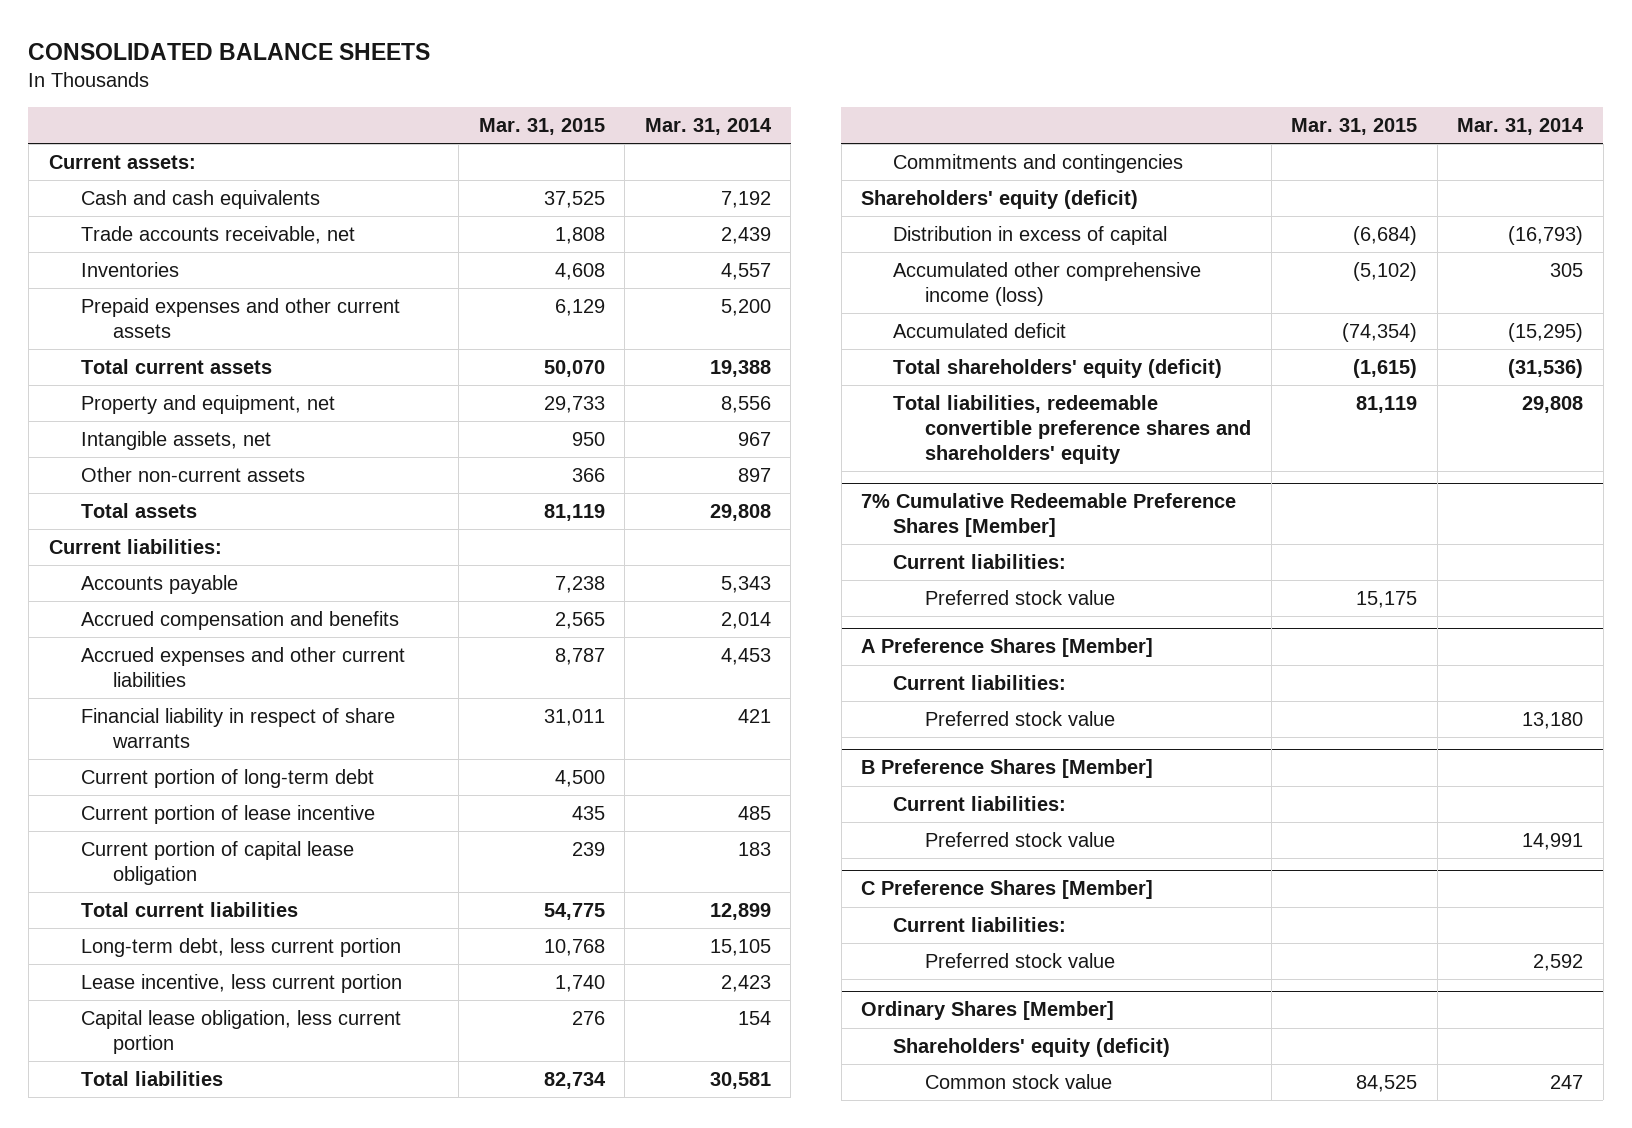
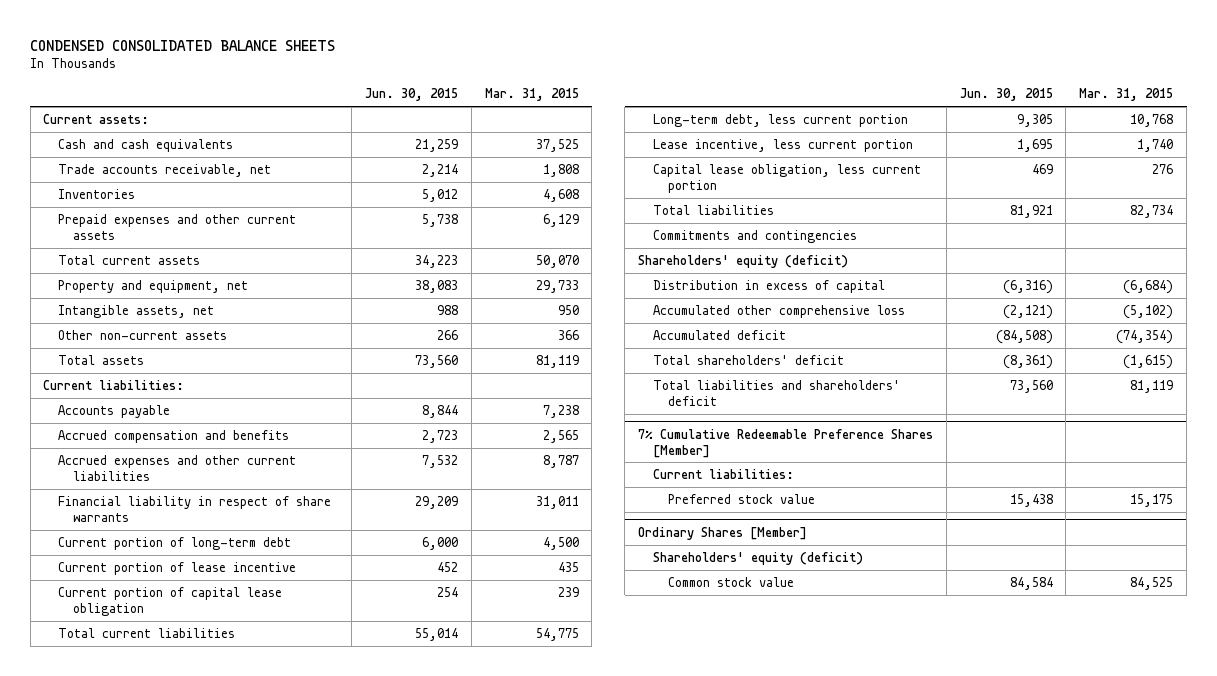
- CONSOLIDATED BALANCE SHEETS
+ CONDENSED CONSOLIDATED BALANCE SHEETS
- | Mar. 31, 2015 | Mar. 31, 2014
+ | Jun. 30, 2015 | Mar. 31, 2015
- Accumulated other comprehensive income (loss) | (5,102) | 305
+ Accumulated other comprehensive loss | (2,121) | (5,102)
- Total shareholders' equity (deficit) | (1,615) | (31,536)
- Total liabilities, redeemable convertible preference shares and shareholders' equity | 81,119 | 29,808
+ Total shareholders' deficit | (8,361) | (1,615)
+ Total liabilities and shareholders' deficit | 73,560 | 81,119
- A Preference Shares [Member]
- Current liabilities:
- Preferred stock value | | 13,180
- B Preference Shares [Member]
- Current liabilities:
- Preferred stock value | | 14,991
- C Preference Shares [Member]
- Current liabilities:
- Preferred stock value | | 2,592

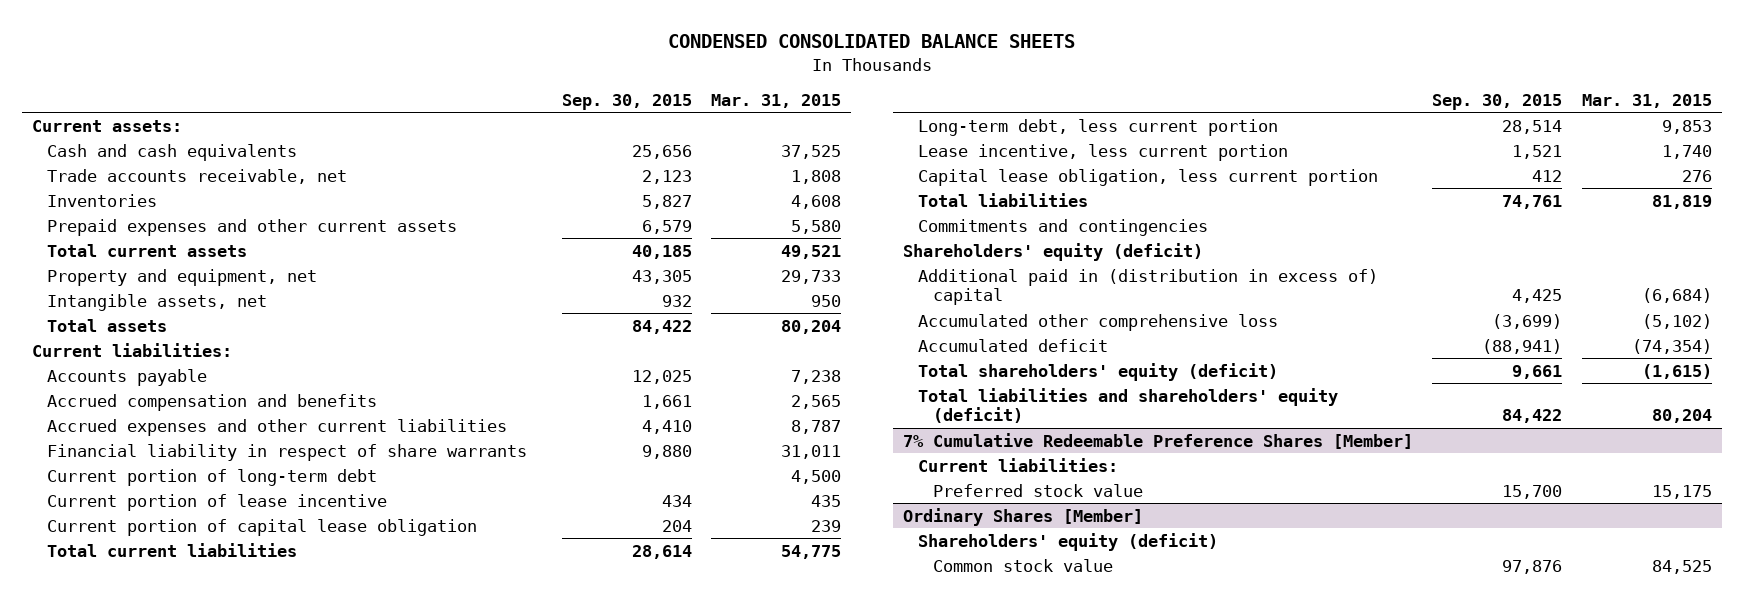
- | Jun. 30, 2015 | Mar. 31, 2015
+ | Sep. 30, 2015 | Mar. 31, 2015
- Prepaid expenses and other current assets | 5,738 | 6,129
- Total current assets | 34,223 | 50,070
+ Prepaid expenses and other current assets | 6,579 | 5,580
+ Total current assets | 40,185 | 49,521
- Other non-current assets | 266 | 366
- Total assets | 73,560 | 81,119
+ Total assets | 84,422 | 80,204
- Long-term debt, less current portion | 9,305 | 10,768
+ Long-term debt, less current portion | 28,514 | 9,853
- Total liabilities | 81,921 | 82,734
+ Total liabilities | 74,761 | 81,819
- Distribution in excess of capital | (6,316) | (6,684)
+ Additional paid in (distribution in excess of) capital | 4,425 | (6,684)
- Total shareholders' deficit | (8,361) | (1,615)
- Total liabilities and shareholders' deficit | 73,560 | 81,119
+ Total shareholders' equity (deficit) | 9,661 | (1,615)
+ Total liabilities and shareholders' equity (deficit) | 84,422 | 80,204

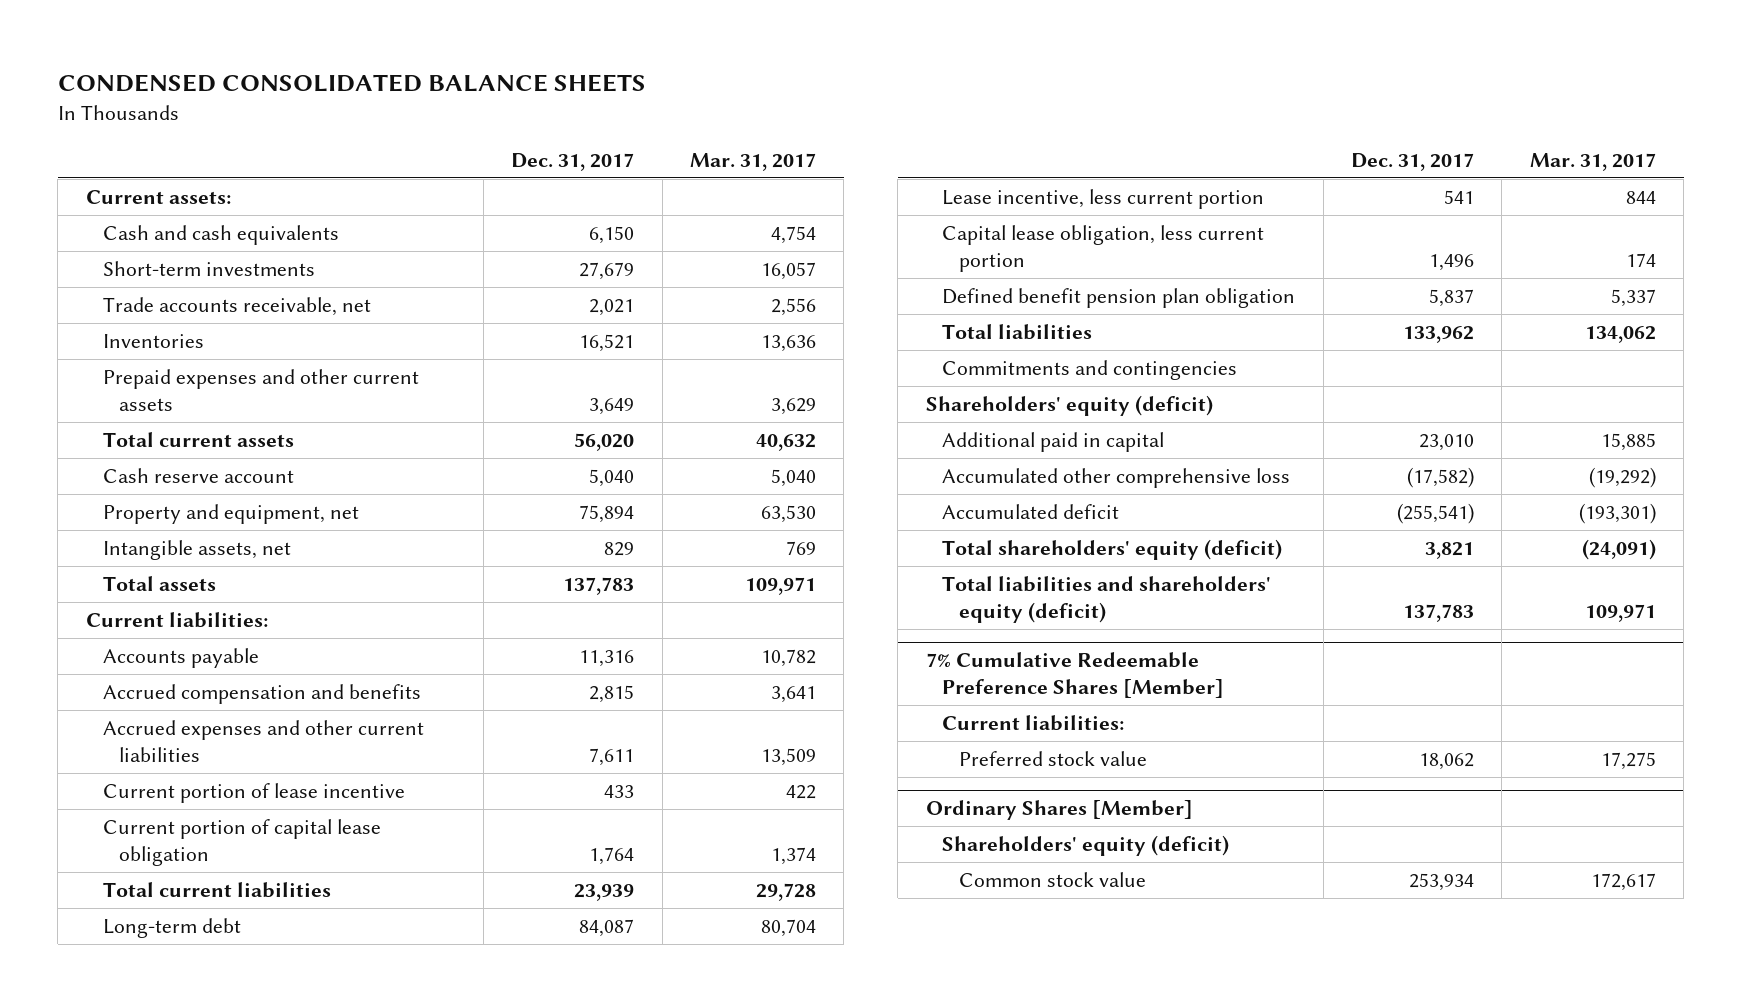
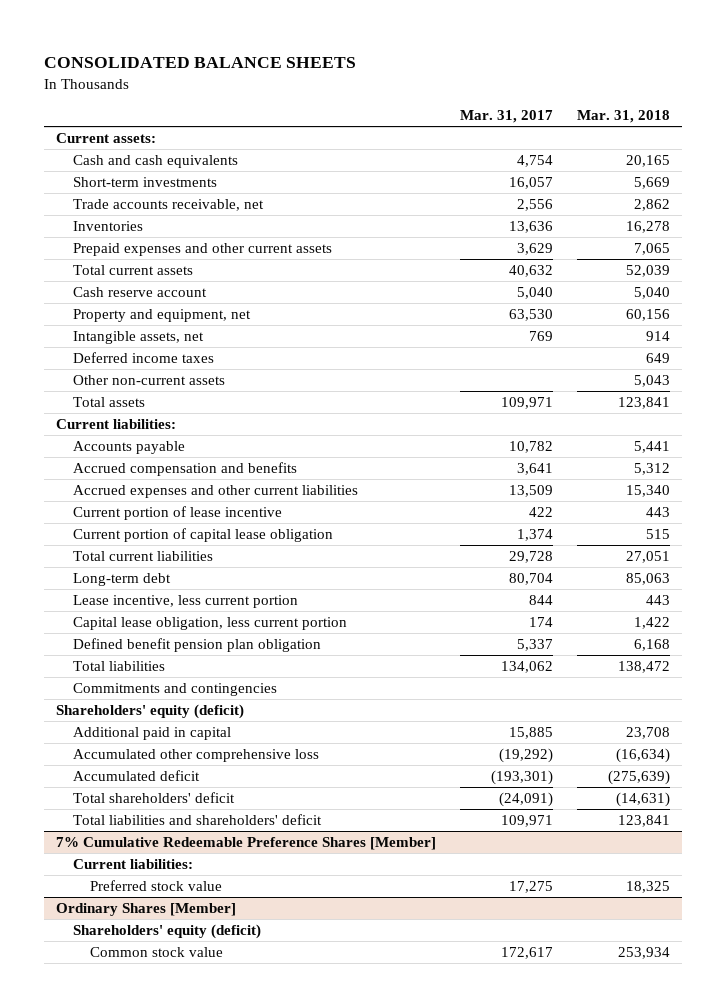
- CONDENSED CONSOLIDATED BALANCE SHEETS
+ CONSOLIDATED BALANCE SHEETS
- | Dec. 31, 2017 | Mar. 31, 2017
+ | Mar. 31, 2017 | Mar. 31, 2018
+ Deferred income taxes | | 649
+ Other non-current assets | | 5,043
- Total shareholders' equity (deficit) | 3,821 | (24,091)
- Total liabilities and shareholders' equity (deficit) | 137,783 | 109,971
+ Total shareholders' deficit | (24,091) | (14,631)
+ Total liabilities and shareholders' deficit | 109,971 | 123,841

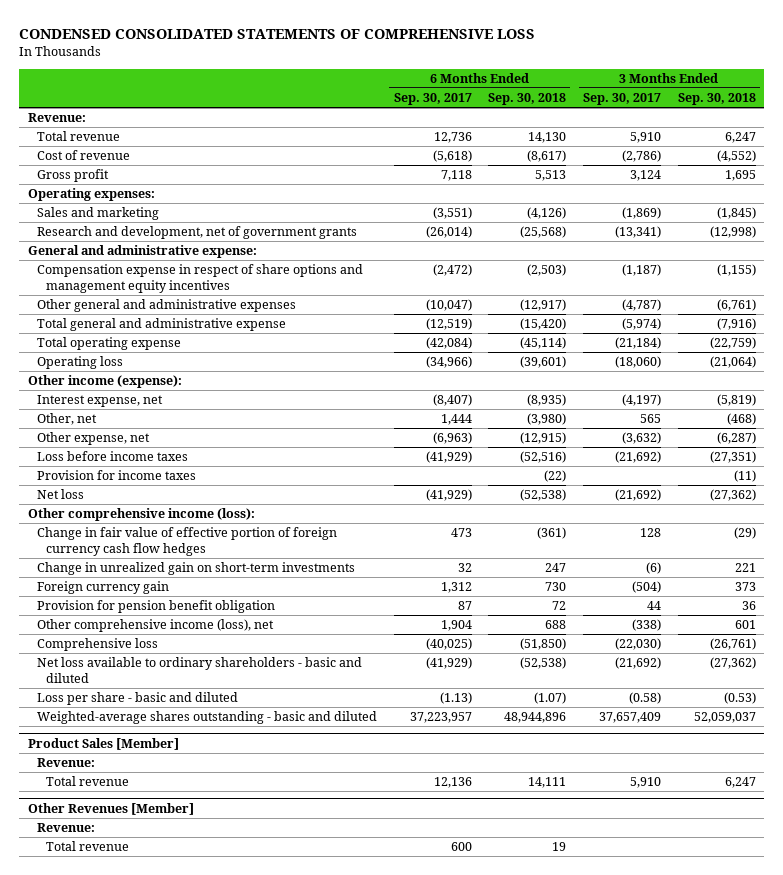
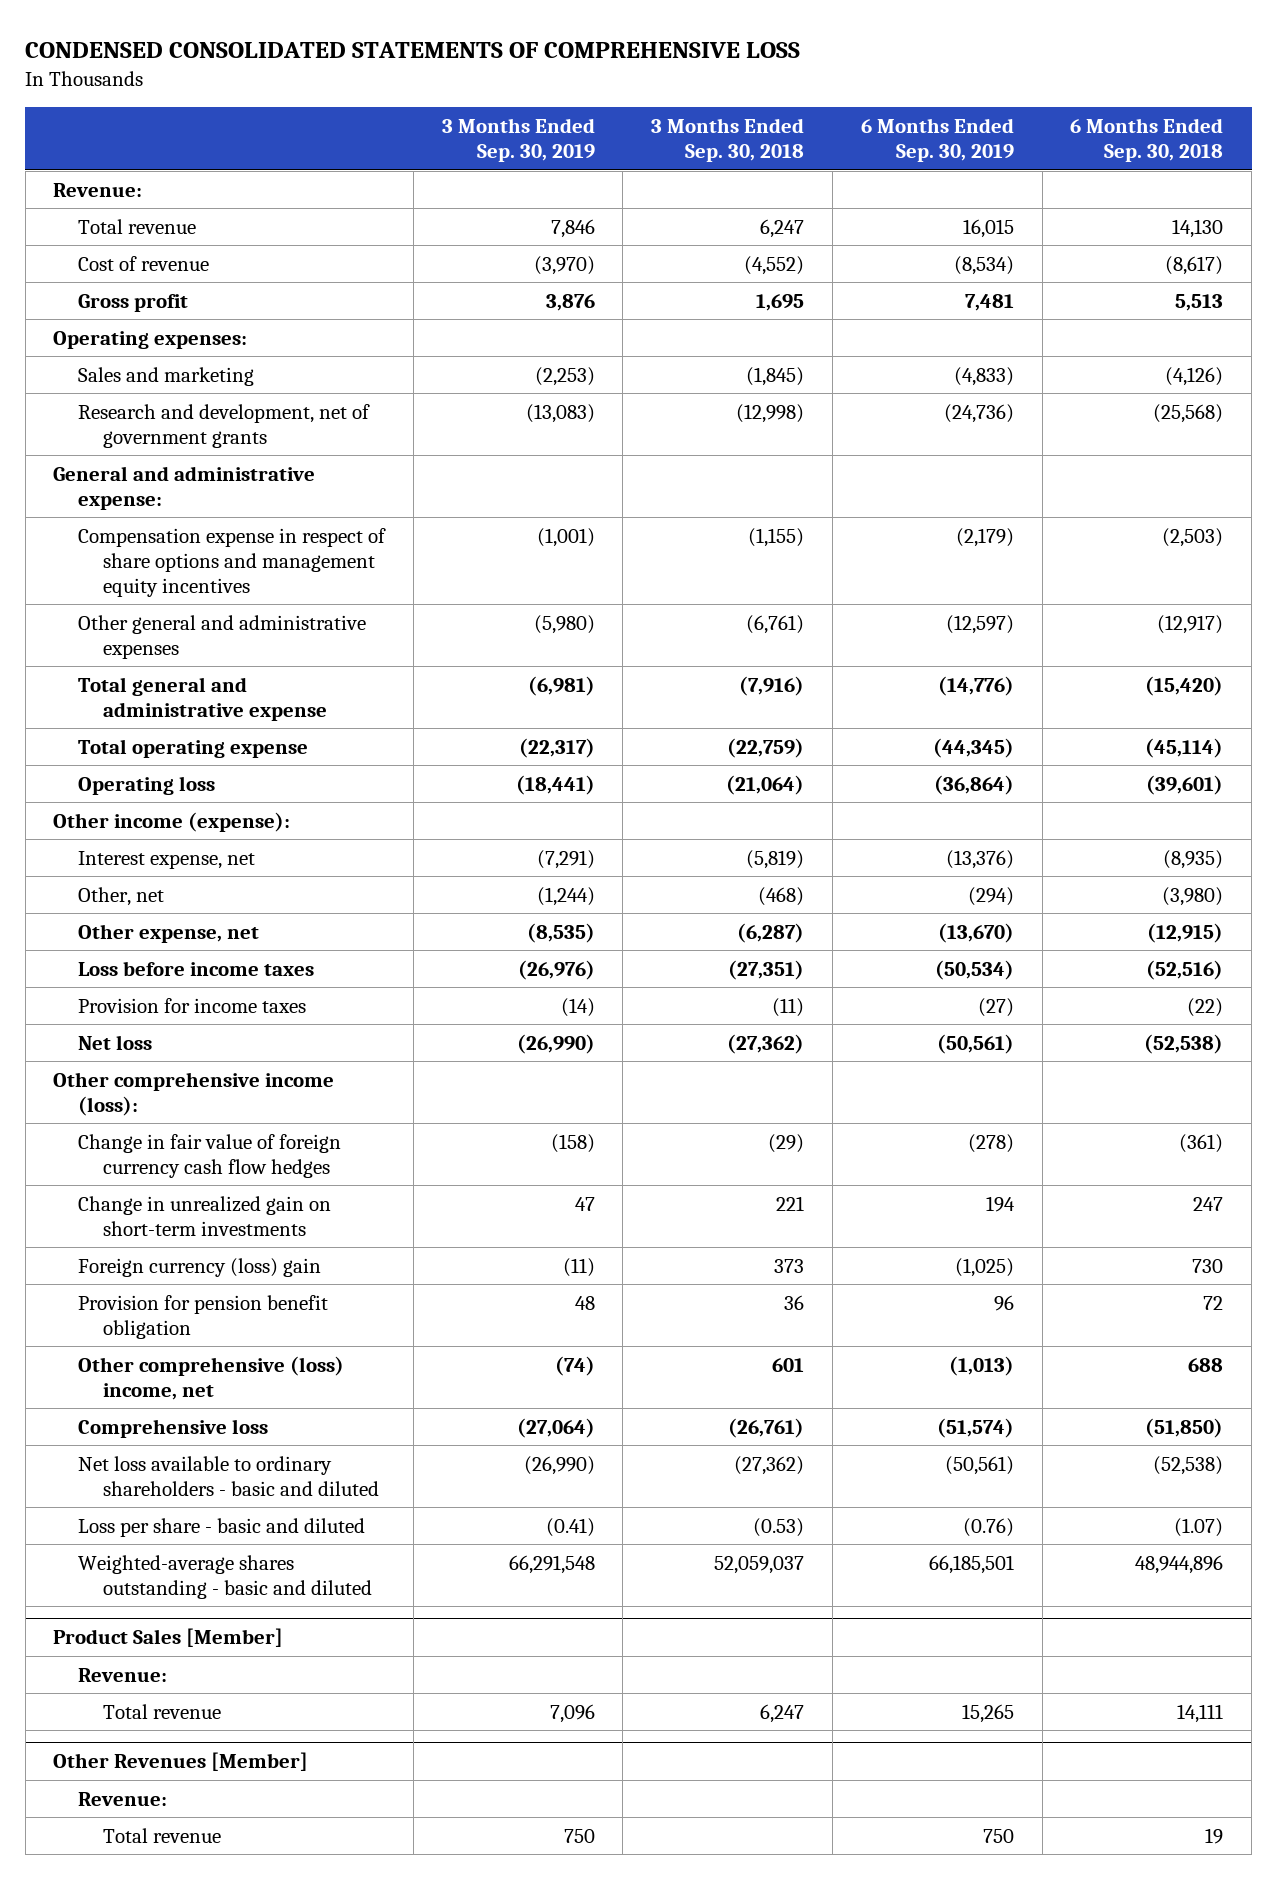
- | 6 Months Ended Sep. 30, 2017 | 6 Months Ended Sep. 30, 2018 | 3 Months Ended Sep. 30, 2017 | 3 Months Ended Sep. 30, 2018
+ | 3 Months Ended Sep. 30, 2019 | 3 Months Ended Sep. 30, 2018 | 6 Months Ended Sep. 30, 2019 | 6 Months Ended Sep. 30, 2018
- Change in fair value of effective portion of foreign currency cash flow hedges | 473 | (361) | 128 | (29)
+ Change in fair value of foreign currency cash flow hedges | (158) | (29) | (278) | (361)
- Foreign currency gain | 1,312 | 730 | (504) | 373
+ Foreign currency (loss) gain | (11) | 373 | (1,025) | 730
- Other comprehensive income (loss), net | 1,904 | 688 | (338) | 601
+ Other comprehensive (loss) income, net | (74) | 601 | (1,013) | 688

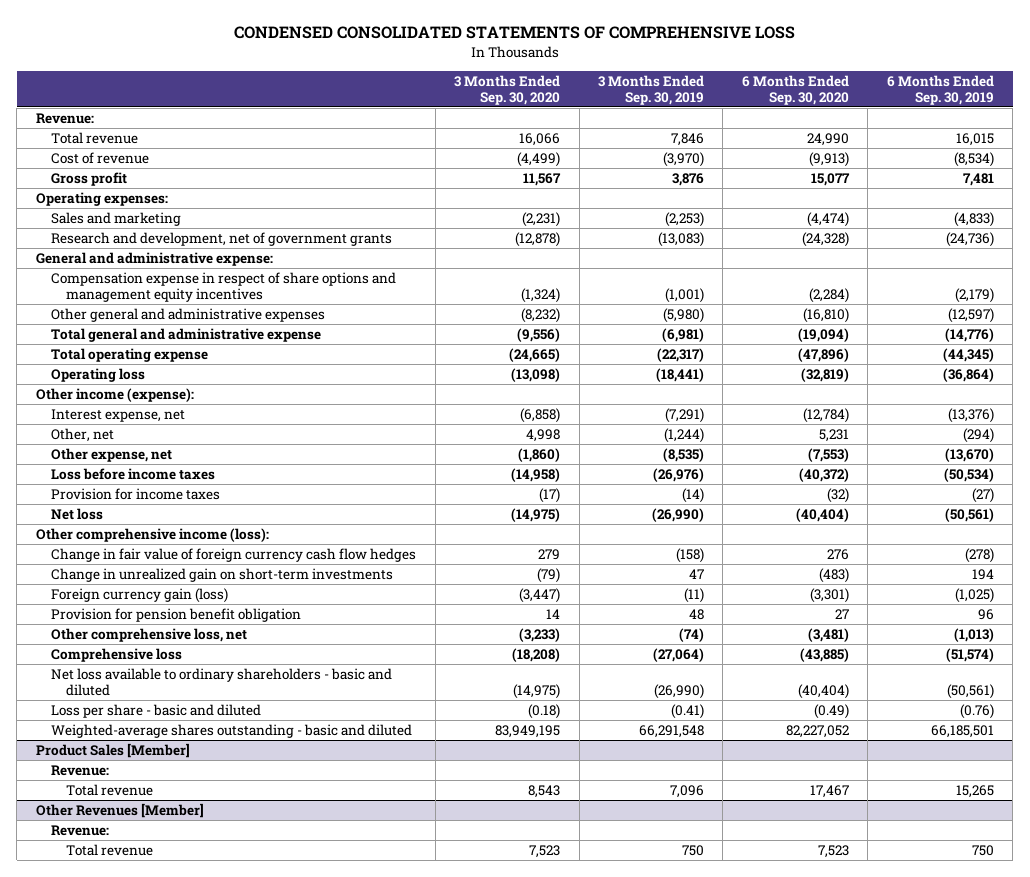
- | 3 Months Ended Sep. 30, 2019 | 3 Months Ended Sep. 30, 2018 | 6 Months Ended Sep. 30, 2019 | 6 Months Ended Sep. 30, 2018
+ | 3 Months Ended Sep. 30, 2020 | 3 Months Ended Sep. 30, 2019 | 6 Months Ended Sep. 30, 2020 | 6 Months Ended Sep. 30, 2019
- Foreign currency (loss) gain | (11) | 373 | (1,025) | 730
+ Foreign currency gain (loss) | (3,447) | (11) | (3,301) | (1,025)
- Other comprehensive (loss) income, net | (74) | 601 | (1,013) | 688
+ Other comprehensive loss, net | (3,233) | (74) | (3,481) | (1,013)

